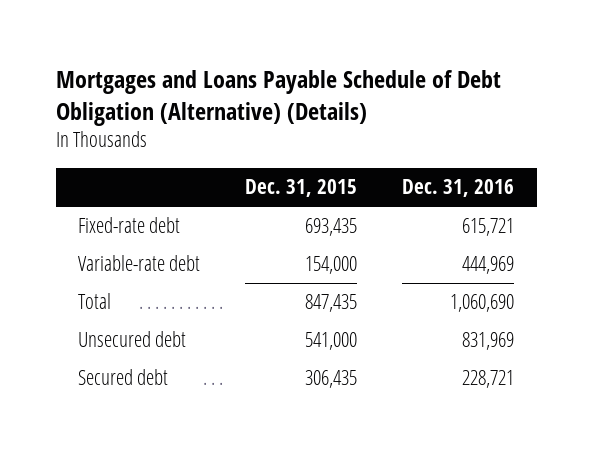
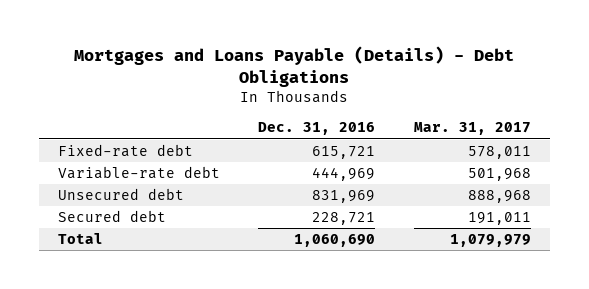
- Mortgages and Loans Payable Schedule of Debt Obligation (Alternative) (Details)
+ Mortgages and Loans Payable (Details) - Debt Obligations
- | Dec. 31, 2015 | Dec. 31, 2016
+ | Dec. 31, 2016 | Mar. 31, 2017
moved down: Total | 1,060,690 | 1,079,979

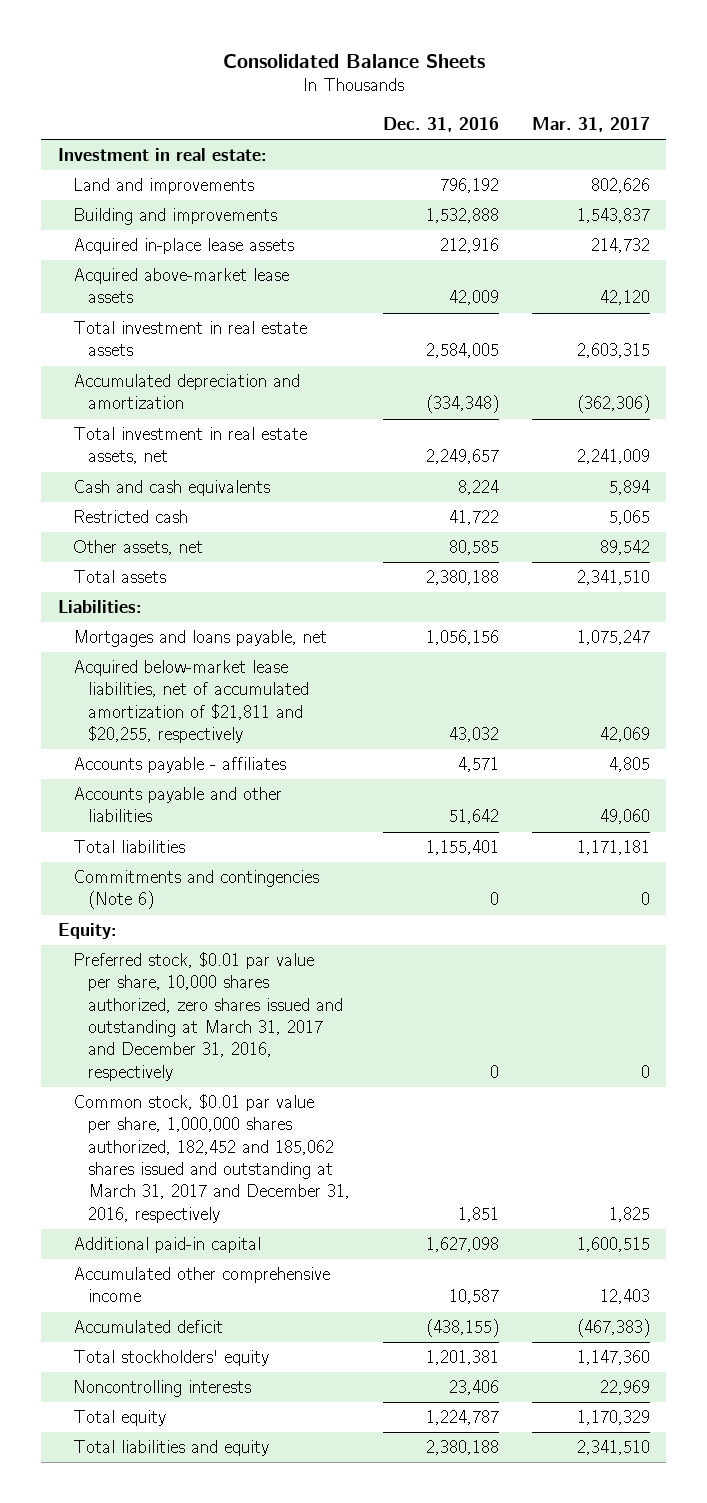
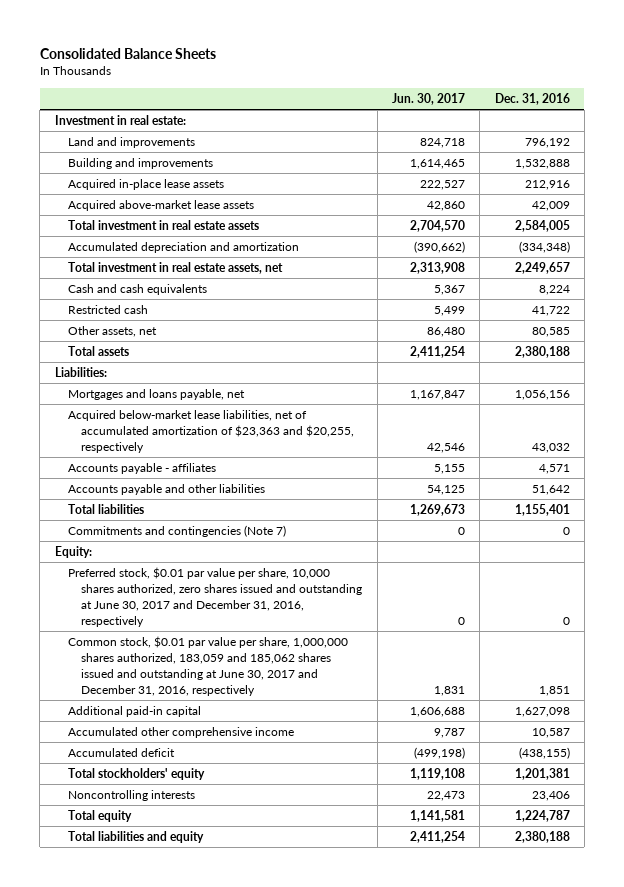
- | Dec. 31, 2016 | Mar. 31, 2017
+ | Jun. 30, 2017 | Dec. 31, 2016
- Acquired below-market lease liabilities, net of accumulated amortization of $21,811 and $20,255, respectively | 43,032 | 42,069
+ Acquired below-market lease liabilities, net of accumulated amortization of $23,363 and $20,255, respectively | 42,546 | 43,032
- Commitments and contingencies (Note 6) | 0 | 0
+ Commitments and contingencies (Note 7) | 0 | 0
- Preferred stock, $0.01 par value per share, 10,000 shares authorized, zero shares issued and outstanding at March 31, 2017 and December 31, 2016, respectively | 0 | 0
- Common stock, $0.01 par value per share, 1,000,000 shares authorized, 182,452 and 185,062 shares issued and outstanding at March 31, 2017 and December 31, 2016, respectively | 1,851 | 1,825
+ Preferred stock, $0.01 par value per share, 10,000 shares authorized, zero shares issued and outstanding at June 30, 2017 and December 31, 2016, respectively | 0 | 0
+ Common stock, $0.01 par value per share, 1,000,000 shares authorized, 183,059 and 185,062 shares issued and outstanding at June 30, 2017 and December 31, 2016, respectively | 1,831 | 1,851

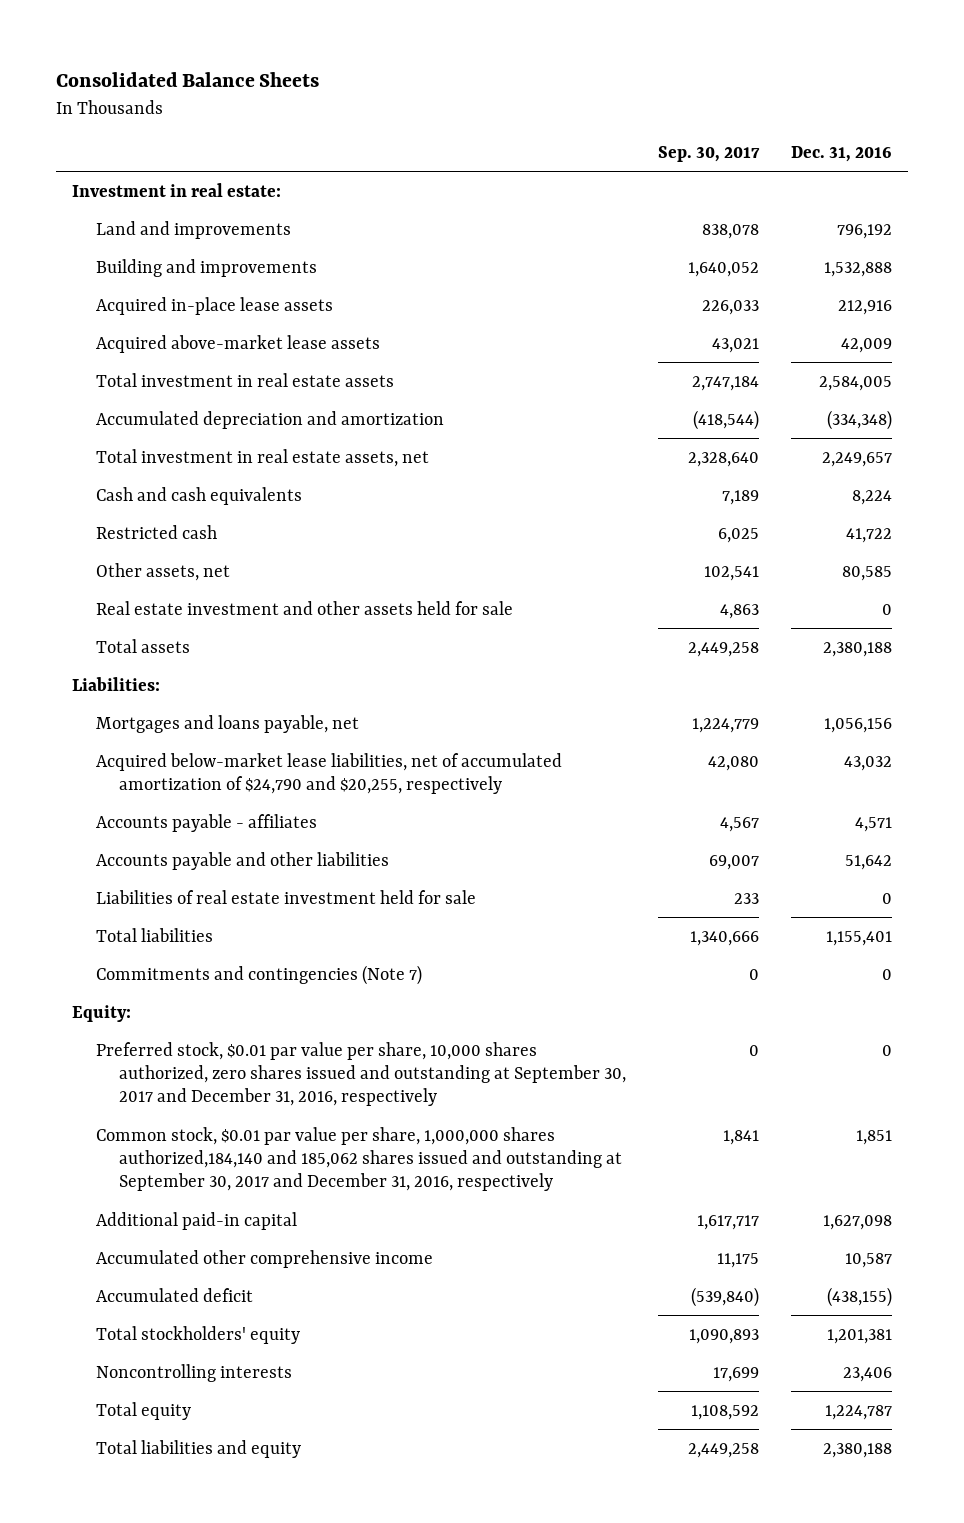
- | Jun. 30, 2017 | Dec. 31, 2016
+ | Sep. 30, 2017 | Dec. 31, 2016
+ Real estate investment and other assets held for sale | 4,863 | 0
- Acquired below-market lease liabilities, net of accumulated amortization of $23,363 and $20,255, respectively | 42,546 | 43,032
+ Acquired below-market lease liabilities, net of accumulated amortization of $24,790 and $20,255, respectively | 42,080 | 43,032
+ Liabilities of real estate investment held for sale | 233 | 0
- Preferred stock, $0.01 par value per share, 10,000 shares authorized, zero shares issued and outstanding at June 30, 2017 and December 31, 2016, respectively | 0 | 0
- Common stock, $0.01 par value per share, 1,000,000 shares authorized, 183,059 and 185,062 shares issued and outstanding at June 30, 2017 and December 31, 2016, respectively | 1,831 | 1,851
+ Preferred stock, $0.01 par value per share, 10,000 shares authorized, zero shares issued and outstanding at September 30, 2017 and December 31, 2016, respectively | 0 | 0
+ Common stock, $0.01 par value per share, 1,000,000 shares authorized,184,140 and 185,062 shares issued and outstanding at September 30, 2017 and December 31, 2016, respectively | 1,841 | 1,851

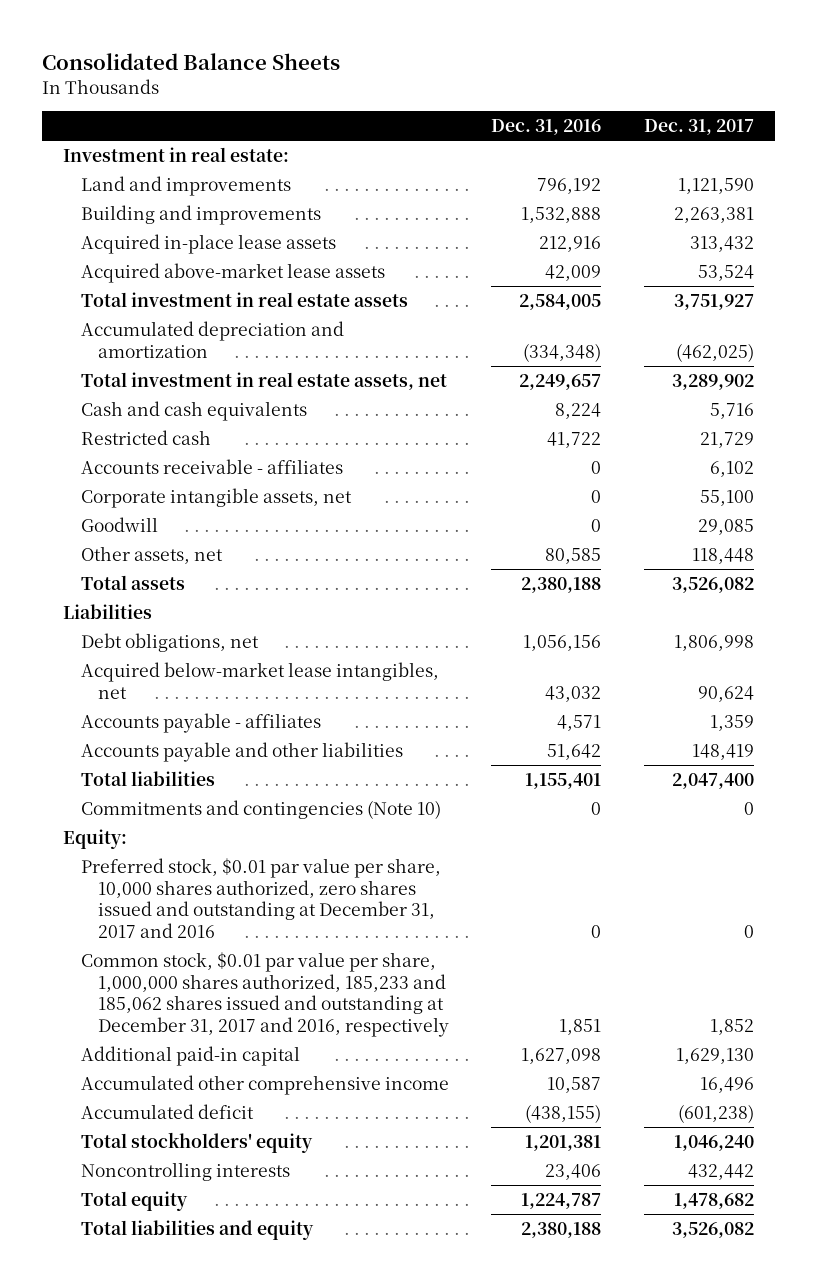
- | Sep. 30, 2017 | Dec. 31, 2016
+ | Dec. 31, 2016 | Dec. 31, 2017
+ Accounts receivable - affiliates | 0 | 6,102
+ Corporate intangible assets, net | 0 | 55,100
+ Goodwill | 0 | 29,085
- Real estate investment and other assets held for sale | 4,863 | 0
- Liabilities:
- Mortgages and loans payable, net | 1,224,779 | 1,056,156
- Acquired below-market lease liabilities, net of accumulated amortization of $24,790 and $20,255, respectively | 42,080 | 43,032
+ Liabilities
+ Debt obligations, net | 1,056,156 | 1,806,998
+ Acquired below-market lease intangibles, net | 43,032 | 90,624
- Liabilities of real estate investment held for sale | 233 | 0
- Commitments and contingencies (Note 7) | 0 | 0
+ Commitments and contingencies (Note 10) | 0 | 0
- Preferred stock, $0.01 par value per share, 10,000 shares authorized, zero shares issued and outstanding at September 30, 2017 and December 31, 2016, respectively | 0 | 0
- Common stock, $0.01 par value per share, 1,000,000 shares authorized,184,140 and 185,062 shares issued and outstanding at September 30, 2017 and December 31, 2016, respectively | 1,841 | 1,851
+ Preferred stock, $0.01 par value per share, 10,000 shares authorized, zero shares issued and outstanding at December 31, 2017 and 2016 | 0 | 0
+ Common stock, $0.01 par value per share, 1,000,000 shares authorized, 185,233 and 185,062 shares issued and outstanding at December 31, 2017 and 2016, respectively | 1,851 | 1,852

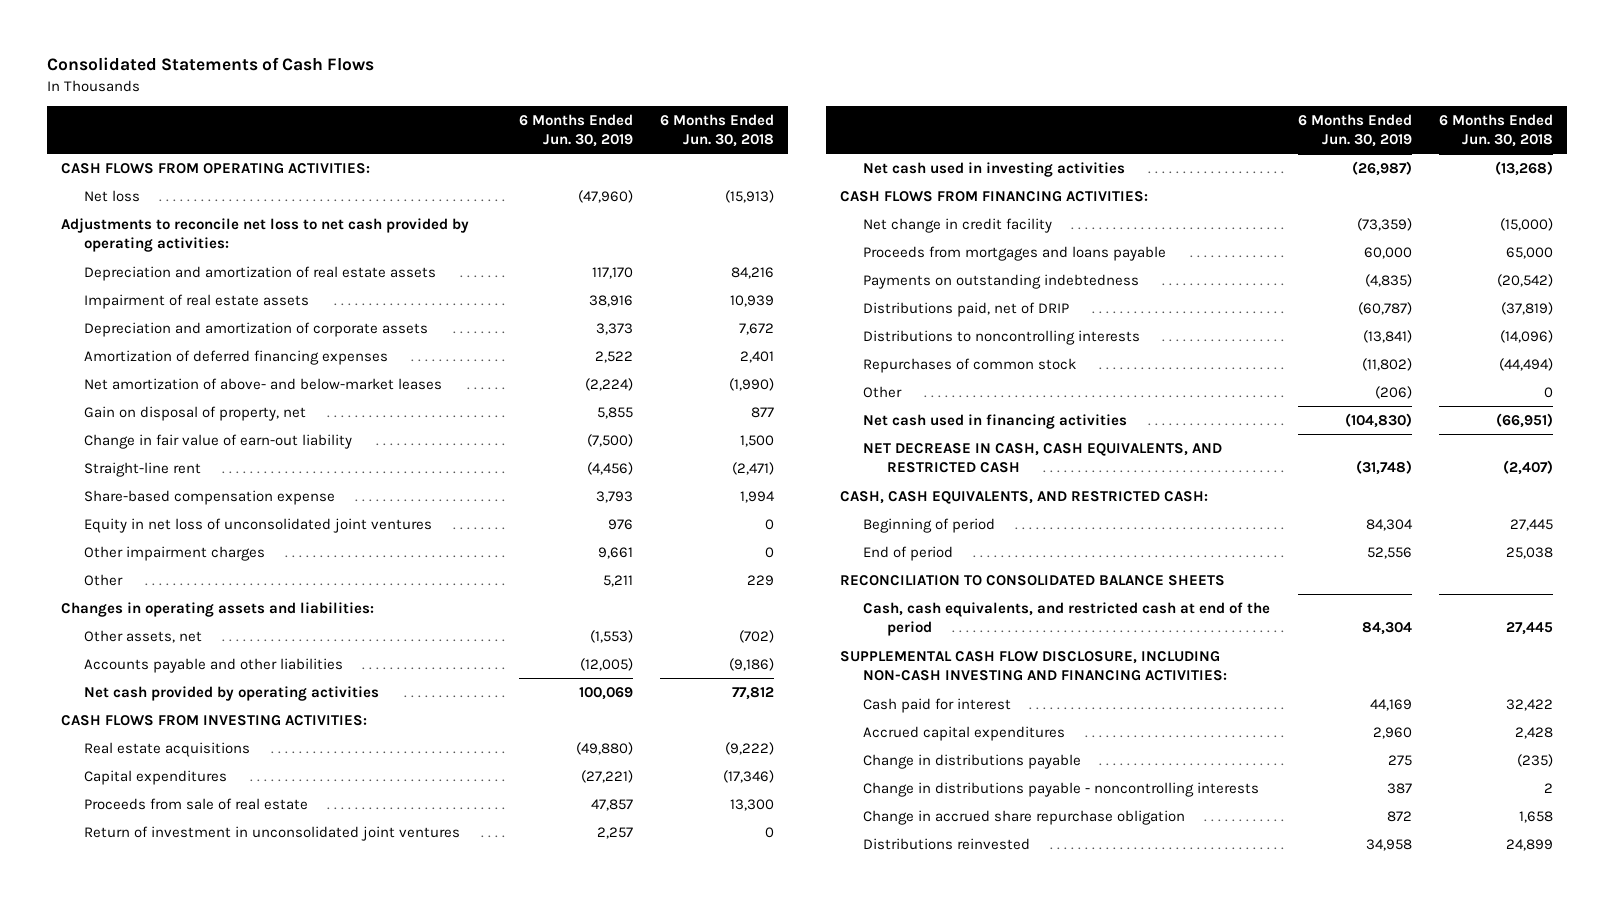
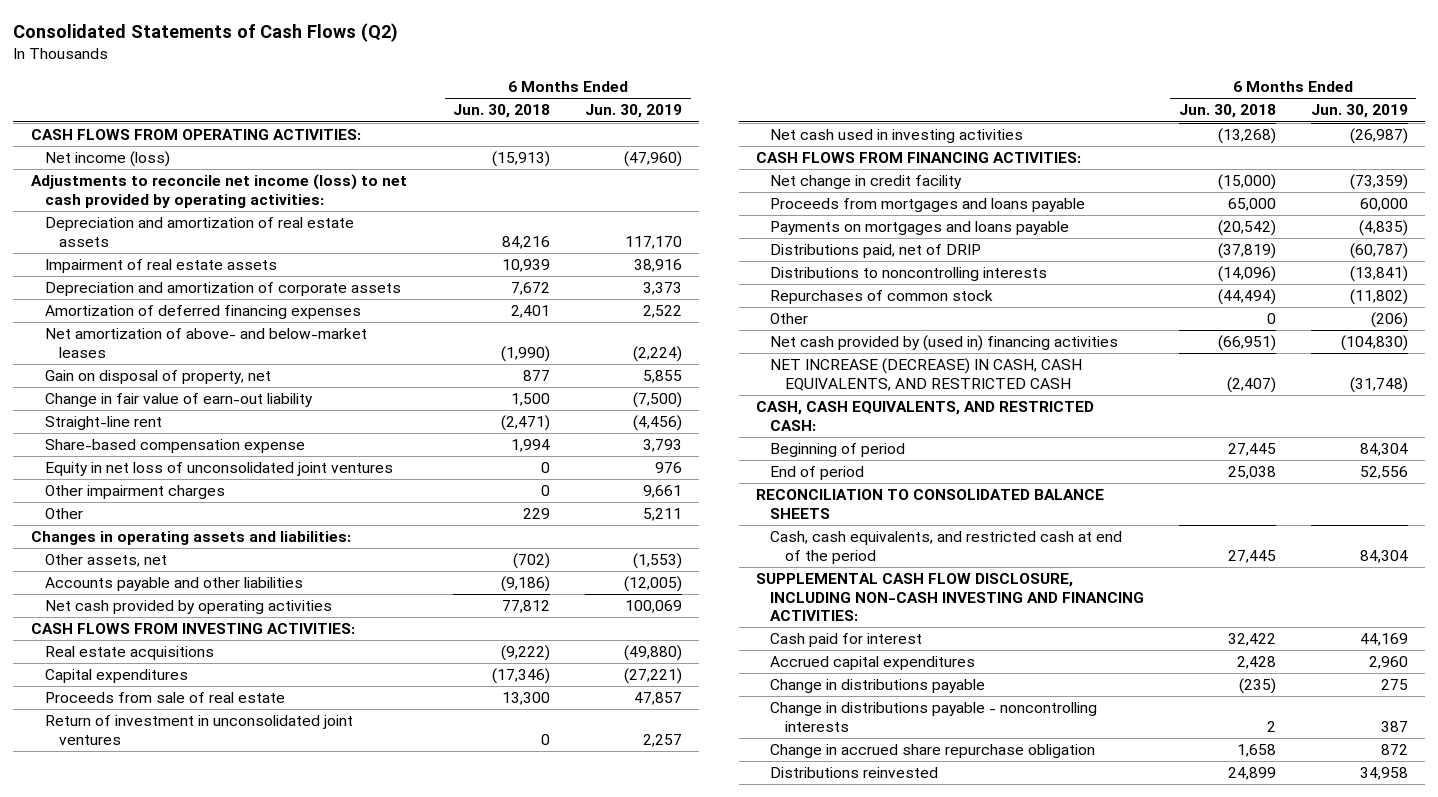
- Consolidated Statements of Cash Flows
+ Consolidated Statements of Cash Flows (Q2)
- | 6 Months Ended Jun. 30, 2019 | 6 Months Ended Jun. 30, 2018
+ | 6 Months Ended Jun. 30, 2018 | 6 Months Ended Jun. 30, 2019
- Net loss | (47,960) | (15,913)
- Adjustments to reconcile net loss to net cash provided by operating activities:
+ Net income (loss) | (15,913) | (47,960)
+ Adjustments to reconcile net income (loss) to net cash provided by operating activities:
- Payments on outstanding indebtedness | (4,835) | (20,542)
+ Payments on mortgages and loans payable | (20,542) | (4,835)
- Net cash used in financing activities | (104,830) | (66,951)
- NET DECREASE IN CASH, CASH EQUIVALENTS, AND RESTRICTED CASH | (31,748) | (2,407)
+ Net cash provided by (used in) financing activities | (66,951) | (104,830)
+ NET INCREASE (DECREASE) IN CASH, CASH EQUIVALENTS, AND RESTRICTED CASH | (2,407) | (31,748)

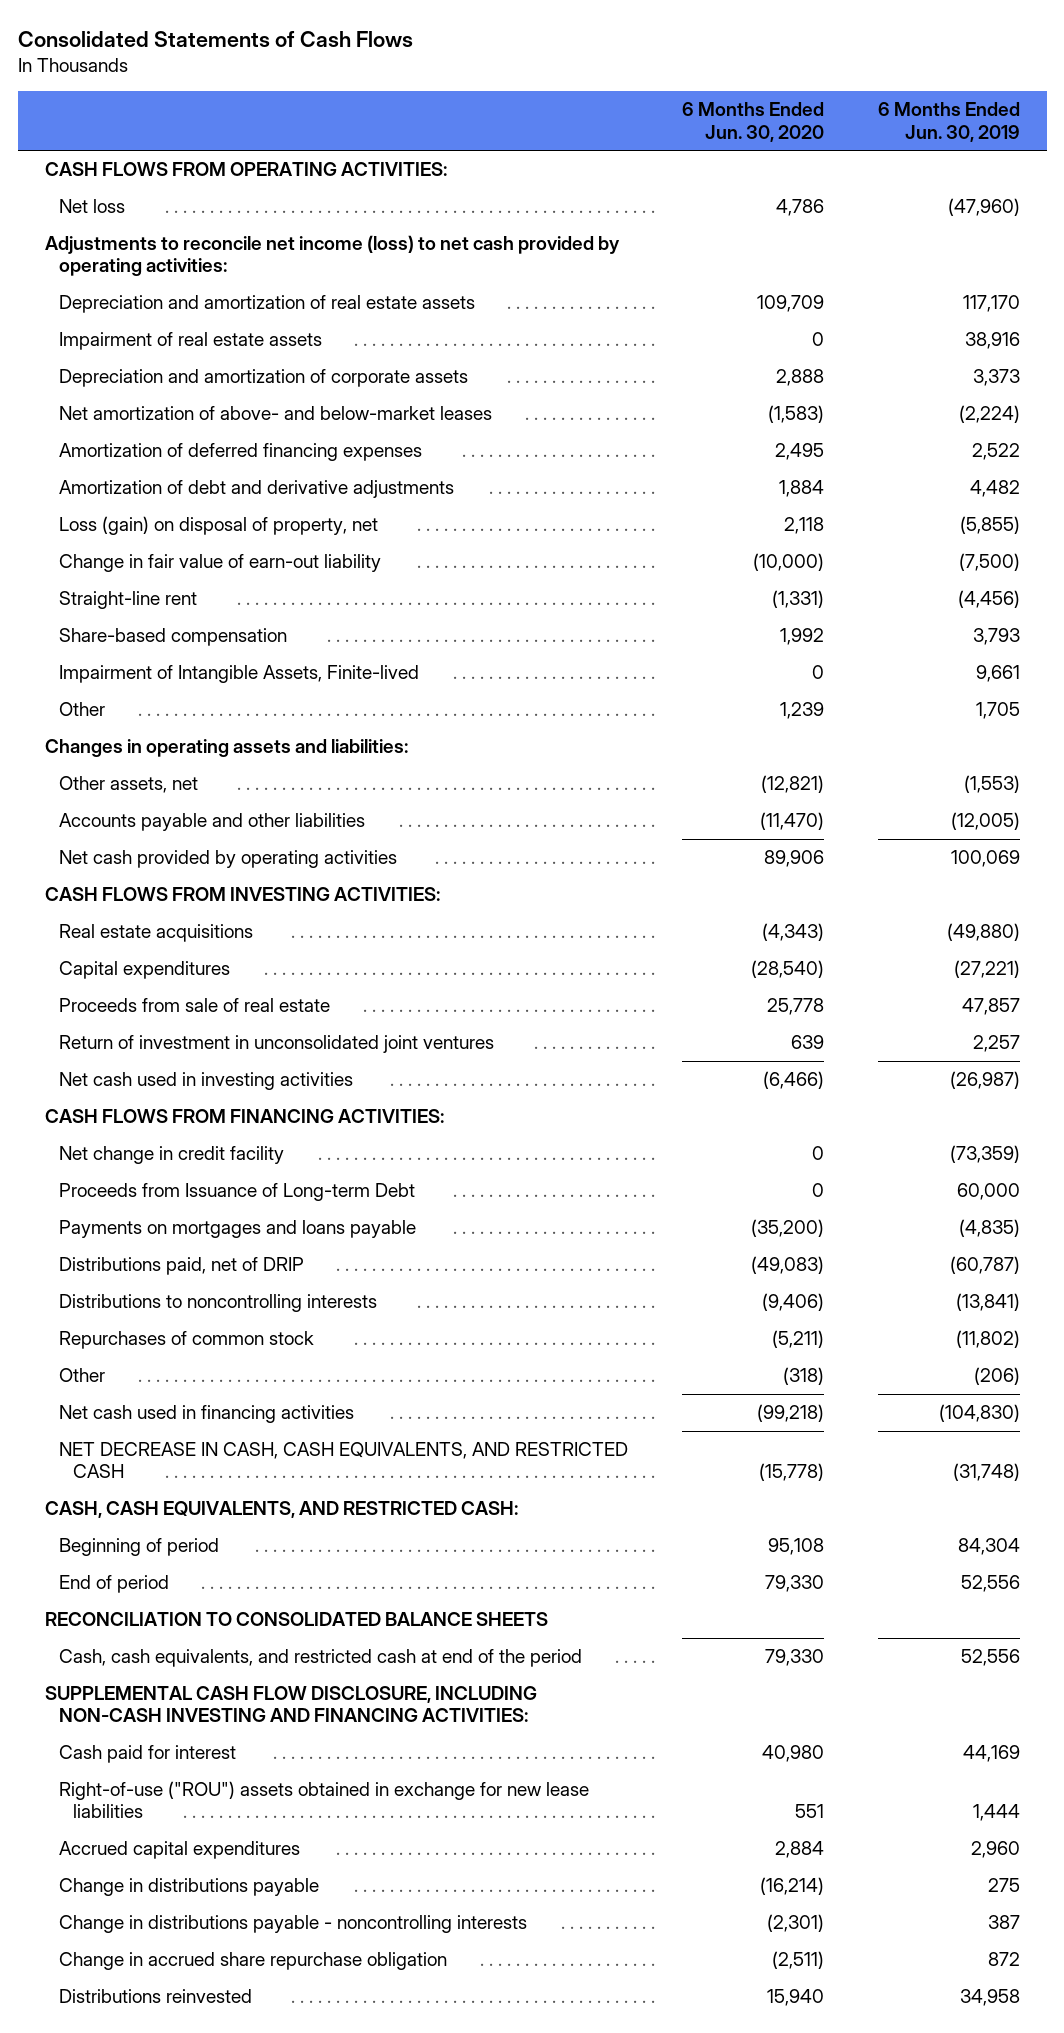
- Consolidated Statements of Cash Flows (Q2)
+ Consolidated Statements of Cash Flows
- | 6 Months Ended Jun. 30, 2018 | 6 Months Ended Jun. 30, 2019
+ | 6 Months Ended Jun. 30, 2020 | 6 Months Ended Jun. 30, 2019
- Net income (loss) | (15,913) | (47,960)
+ Net loss | 4,786 | (47,960)
- Gain on disposal of property, net | 877 | 5,855
moved down: Amortization of deferred financing expenses | 2,495 | 2,522
+ Amortization of debt and derivative adjustments | 1,884 | 4,482
+ Loss (gain) on disposal of property, net | 2,118 | (5,855)
- Share-based compensation expense | 1,994 | 3,793
- Equity in net loss of unconsolidated joint ventures | 0 | 976
- Other impairment charges | 0 | 9,661
- Other | 229 | 5,211
+ Share-based compensation | 1,992 | 3,793
+ Impairment of Intangible Assets, Finite-lived | 0 | 9,661
+ Other | 1,239 | 1,705
- Proceeds from mortgages and loans payable | 65,000 | 60,000
+ Proceeds from Issuance of Long-term Debt | 0 | 60,000
- Net cash provided by (used in) financing activities | (66,951) | (104,830)
- NET INCREASE (DECREASE) IN CASH, CASH EQUIVALENTS, AND RESTRICTED CASH | (2,407) | (31,748)
+ Net cash used in financing activities | (99,218) | (104,830)
+ NET DECREASE IN CASH, CASH EQUIVALENTS, AND RESTRICTED CASH | (15,778) | (31,748)
- Cash, cash equivalents, and restricted cash at end of the period | 27,445 | 84,304
+ Cash, cash equivalents, and restricted cash at end of the period | 79,330 | 52,556
+ Right-of-use ("ROU") assets obtained in exchange for new lease liabilities | 551 | 1,444

